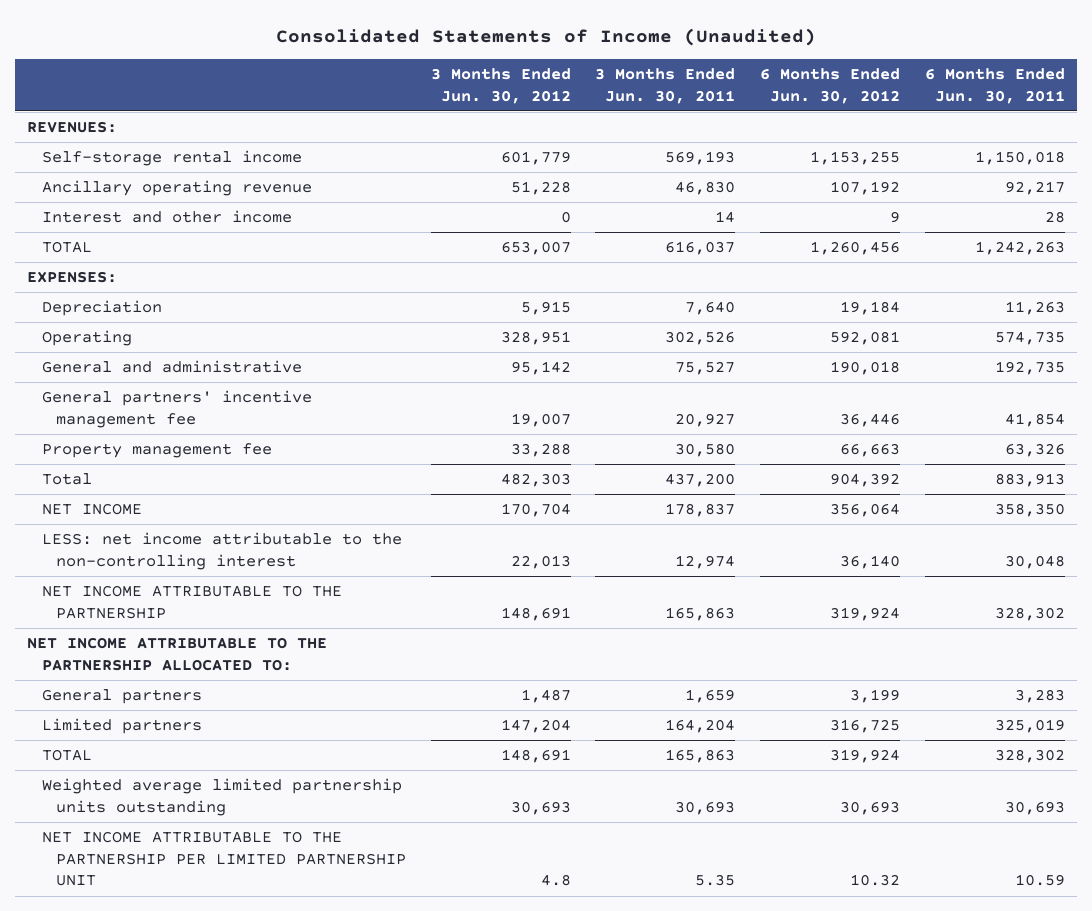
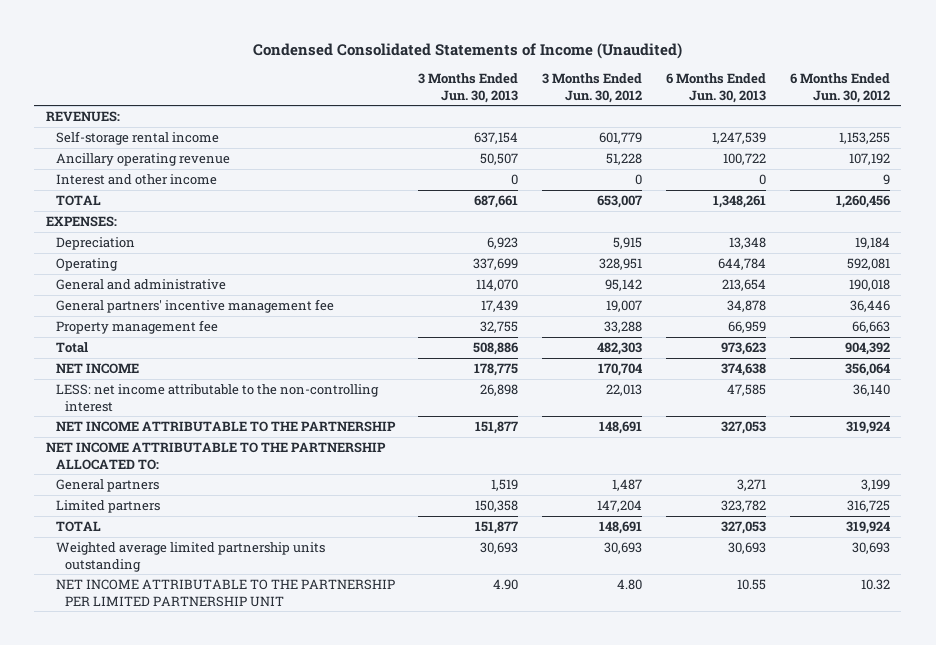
- Consolidated Statements of Income (Unaudited)
+ Condensed Consolidated Statements of Income (Unaudited)
- | 3 Months Ended Jun. 30, 2012 | 3 Months Ended Jun. 30, 2011 | 6 Months Ended Jun. 30, 2012 | 6 Months Ended Jun. 30, 2011
+ | 3 Months Ended Jun. 30, 2013 | 3 Months Ended Jun. 30, 2012 | 6 Months Ended Jun. 30, 2013 | 6 Months Ended Jun. 30, 2012
- NET INCOME ATTRIBUTABLE TO THE PARTNERSHIP PER LIMITED PARTNERSHIP UNIT | 4.8 | 5.35 | 10.32 | 10.59
+ NET INCOME ATTRIBUTABLE TO THE PARTNERSHIP PER LIMITED PARTNERSHIP UNIT | 4.90 | 4.80 | 10.55 | 10.32

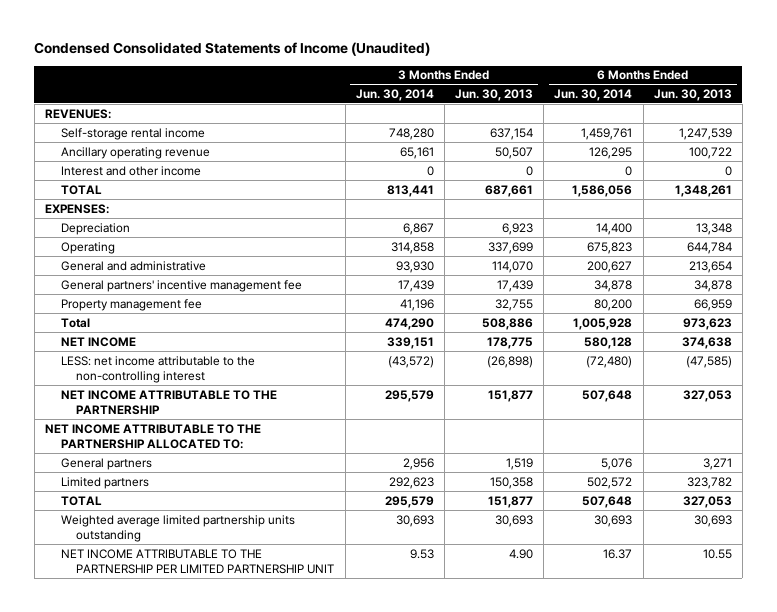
- | 3 Months Ended Jun. 30, 2013 | 3 Months Ended Jun. 30, 2012 | 6 Months Ended Jun. 30, 2013 | 6 Months Ended Jun. 30, 2012
+ | 3 Months Ended Jun. 30, 2014 | 3 Months Ended Jun. 30, 2013 | 6 Months Ended Jun. 30, 2014 | 6 Months Ended Jun. 30, 2013
- LESS: net income attributable to the non-controlling interest | 26,898 | 22,013 | 47,585 | 36,140
+ LESS: net income attributable to the non-controlling interest | (43,572) | (26,898) | (72,480) | (47,585)

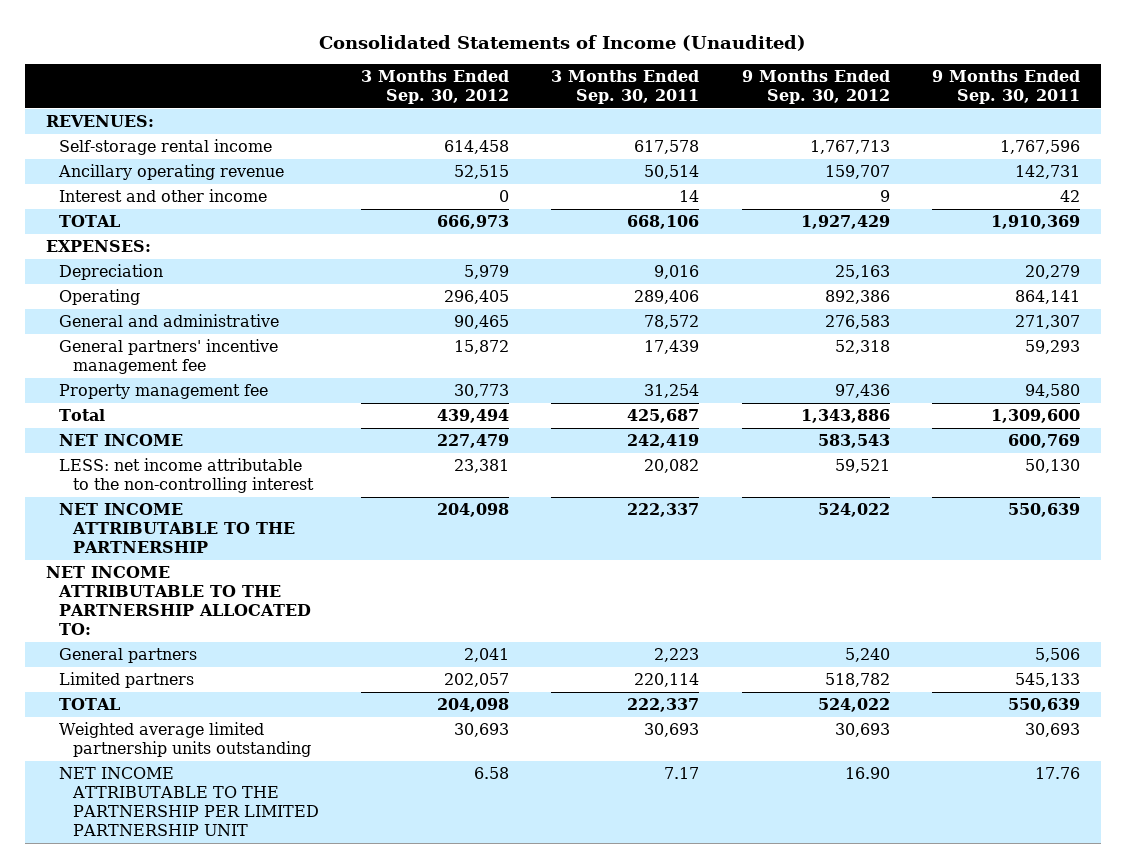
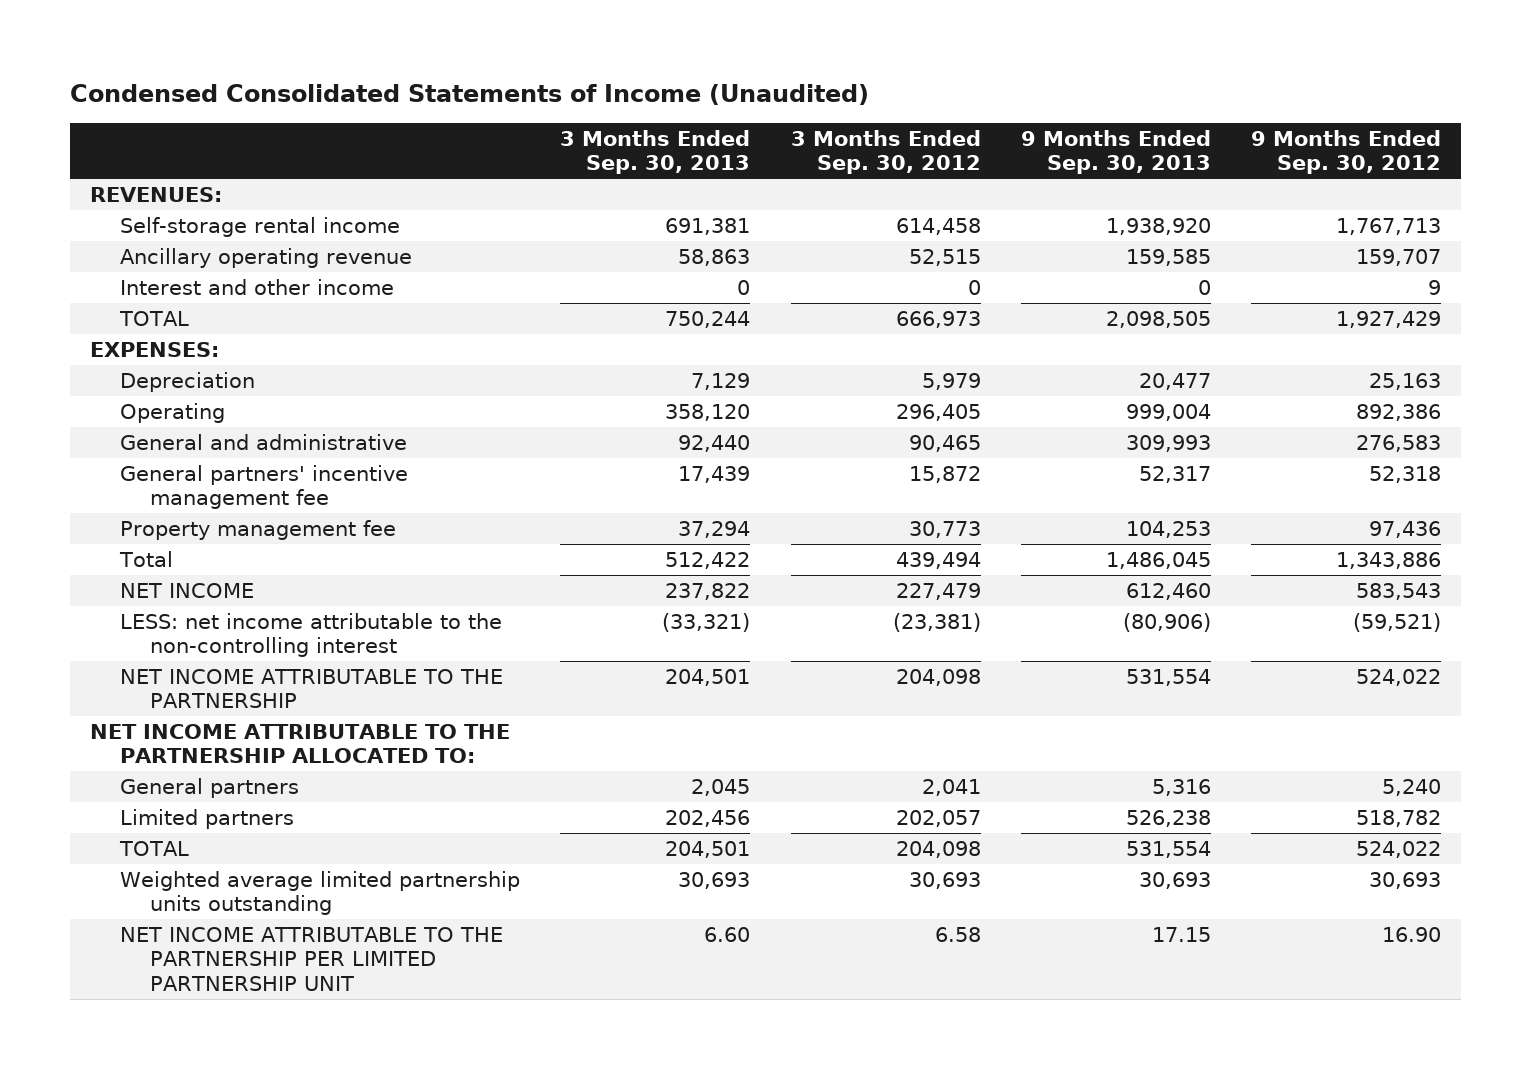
- Consolidated Statements of Income (Unaudited)
+ Condensed Consolidated Statements of Income (Unaudited)
- | 3 Months Ended Sep. 30, 2012 | 3 Months Ended Sep. 30, 2011 | 9 Months Ended Sep. 30, 2012 | 9 Months Ended Sep. 30, 2011
+ | 3 Months Ended Sep. 30, 2013 | 3 Months Ended Sep. 30, 2012 | 9 Months Ended Sep. 30, 2013 | 9 Months Ended Sep. 30, 2012
- LESS: net income attributable to the non-controlling interest | 23,381 | 20,082 | 59,521 | 50,130
+ LESS: net income attributable to the non-controlling interest | (33,321) | (23,381) | (80,906) | (59,521)

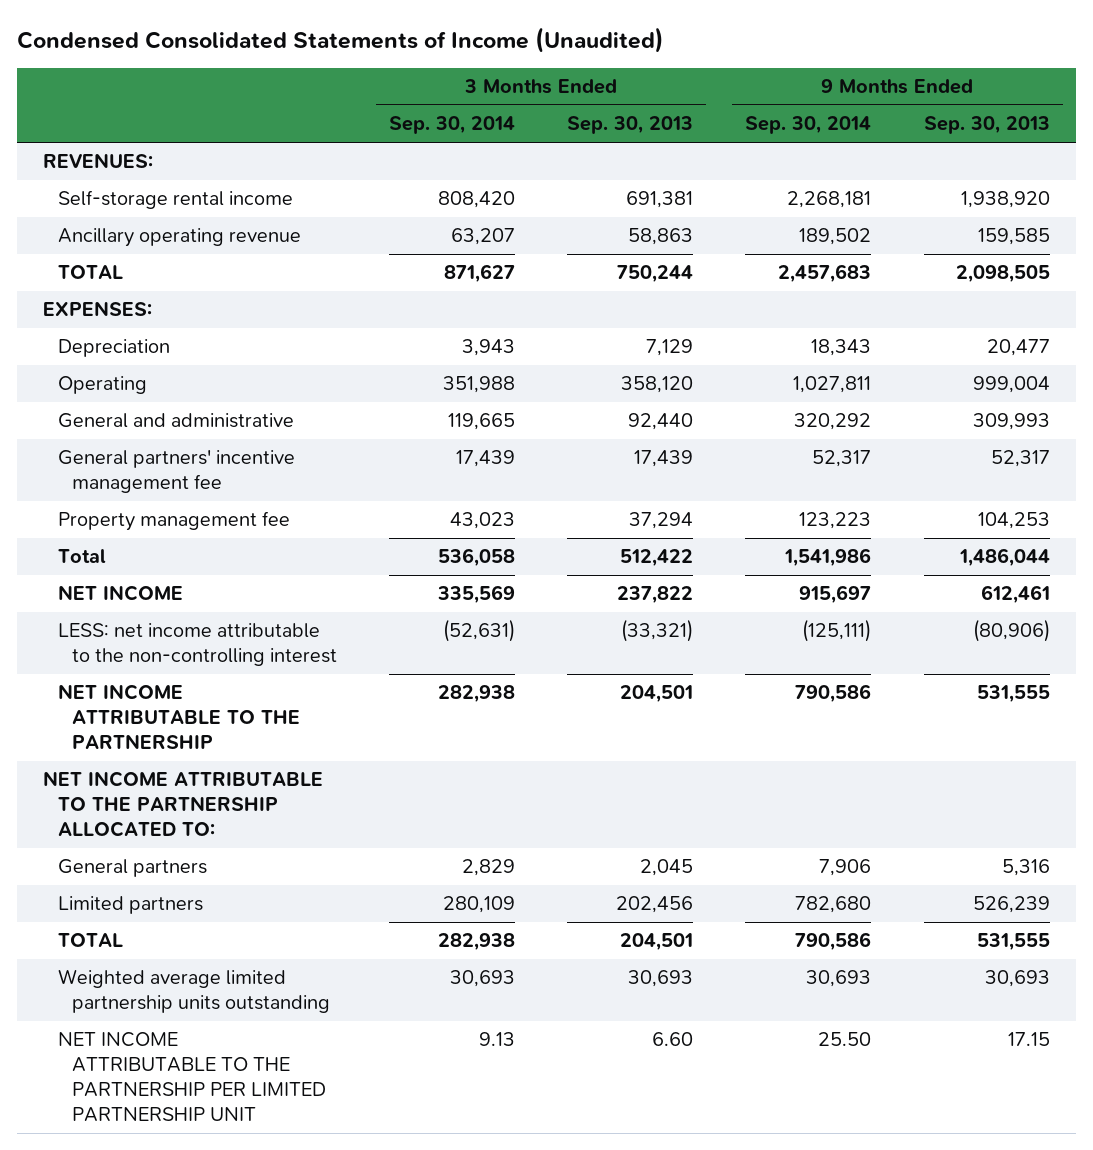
- | 3 Months Ended Sep. 30, 2013 | 3 Months Ended Sep. 30, 2012 | 9 Months Ended Sep. 30, 2013 | 9 Months Ended Sep. 30, 2012
+ | 3 Months Ended Sep. 30, 2014 | 3 Months Ended Sep. 30, 2013 | 9 Months Ended Sep. 30, 2014 | 9 Months Ended Sep. 30, 2013
- Interest and other income | 0 | 0 | 0 | 9
- Total | 512,422 | 439,494 | 1,486,045 | 1,343,886
- NET INCOME | 237,822 | 227,479 | 612,460 | 583,543
+ Total | 536,058 | 512,422 | 1,541,986 | 1,486,044
+ NET INCOME | 335,569 | 237,822 | 915,697 | 612,461
- NET INCOME ATTRIBUTABLE TO THE PARTNERSHIP | 204,501 | 204,098 | 531,554 | 524,022
+ NET INCOME ATTRIBUTABLE TO THE PARTNERSHIP | 282,938 | 204,501 | 790,586 | 531,555
- Limited partners | 202,456 | 202,057 | 526,238 | 518,782
- TOTAL | 204,501 | 204,098 | 531,554 | 524,022
+ Limited partners | 280,109 | 202,456 | 782,680 | 526,239
+ TOTAL | 282,938 | 204,501 | 790,586 | 531,555

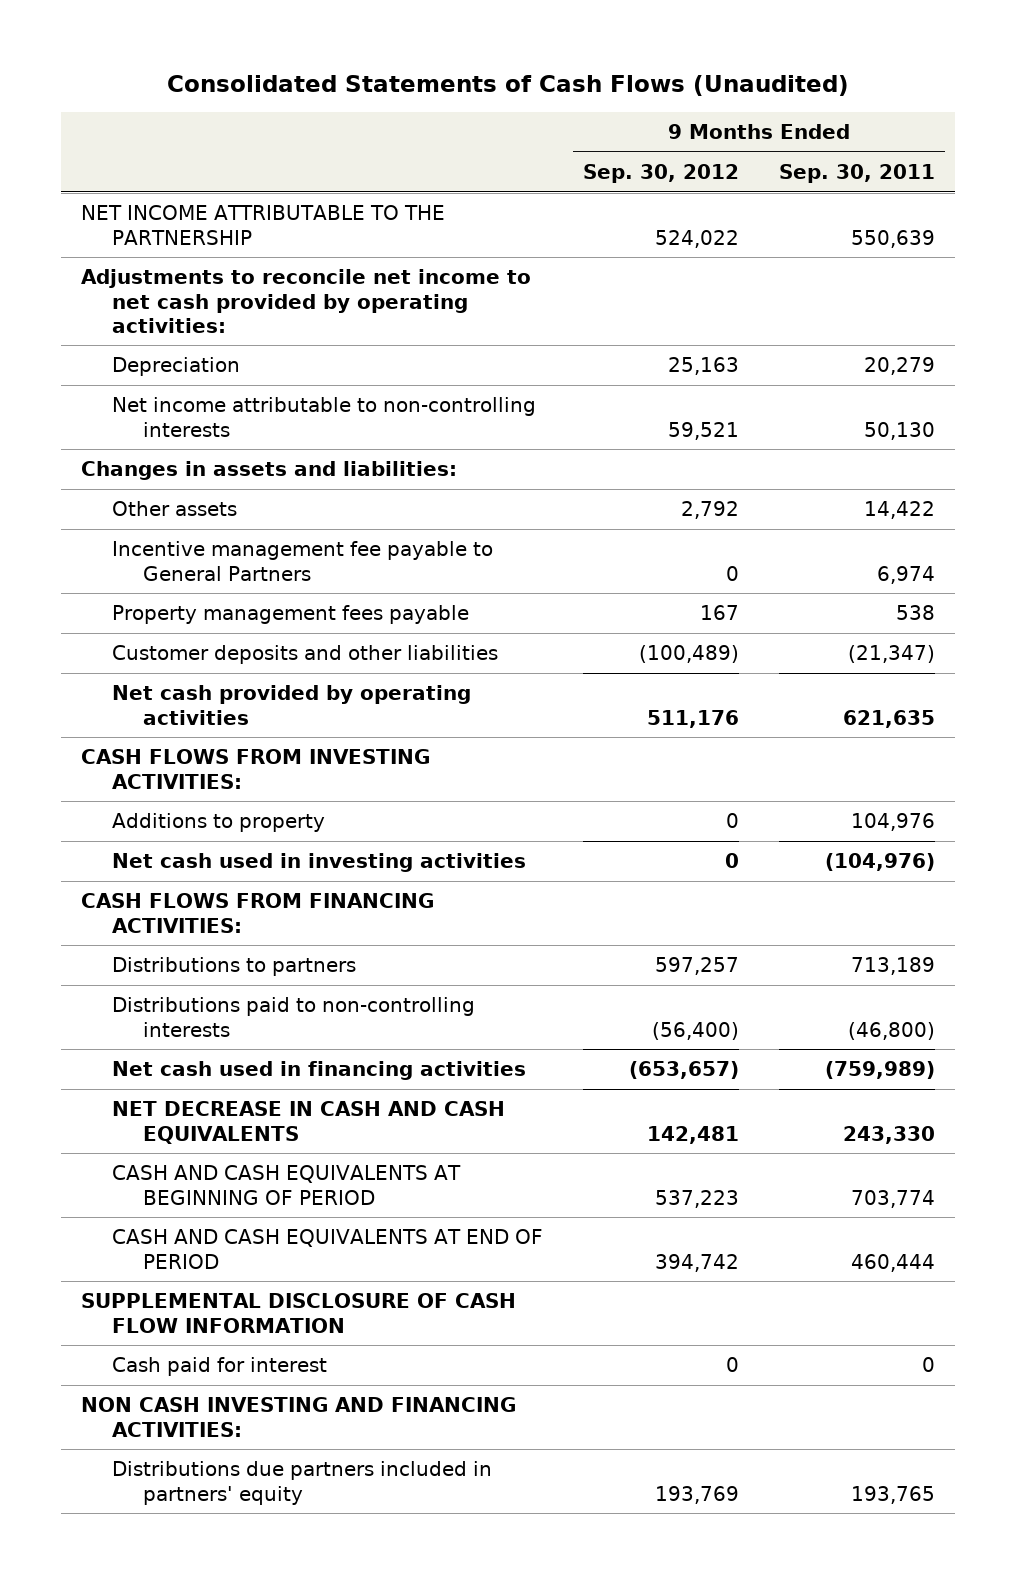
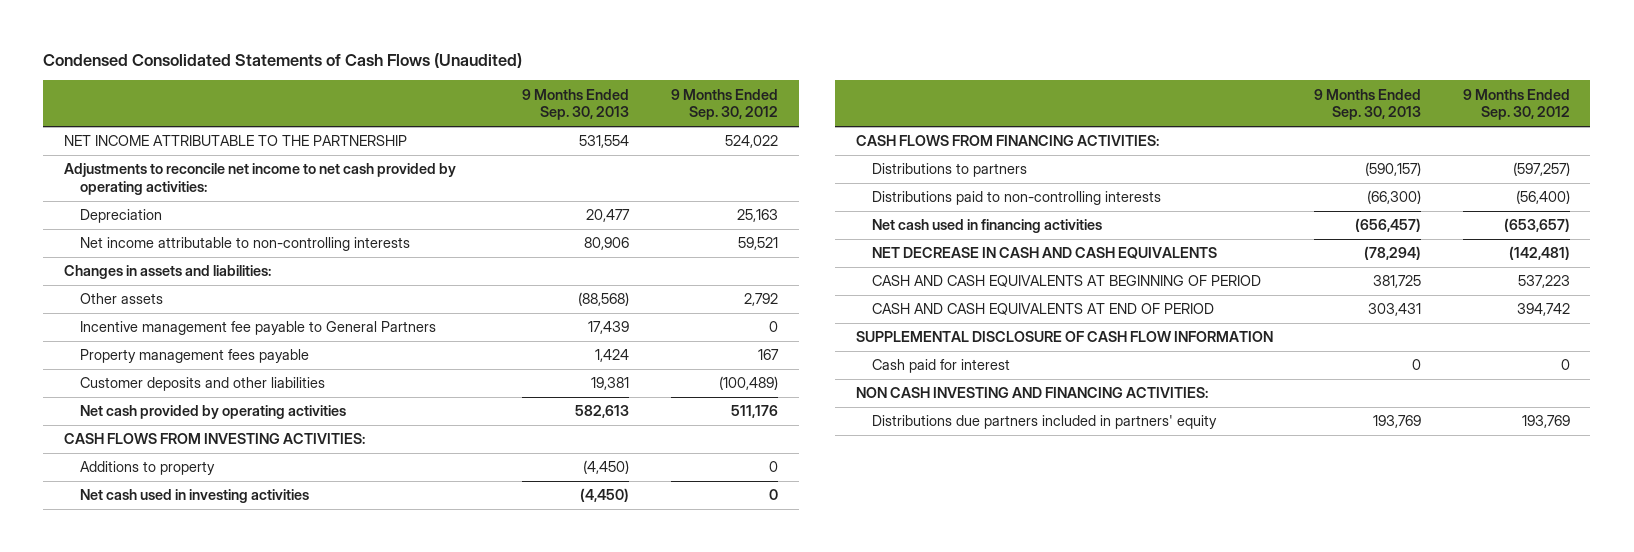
- Consolidated Statements of Cash Flows (Unaudited)
+ Condensed Consolidated Statements of Cash Flows (Unaudited)
- | 9 Months Ended Sep. 30, 2012 | 9 Months Ended Sep. 30, 2011
+ | 9 Months Ended Sep. 30, 2013 | 9 Months Ended Sep. 30, 2012
- Distributions to partners | 597,257 | 713,189
+ Distributions to partners | (590,157) | (597,257)
- NET DECREASE IN CASH AND CASH EQUIVALENTS | 142,481 | 243,330
+ NET DECREASE IN CASH AND CASH EQUIVALENTS | (78,294) | (142,481)

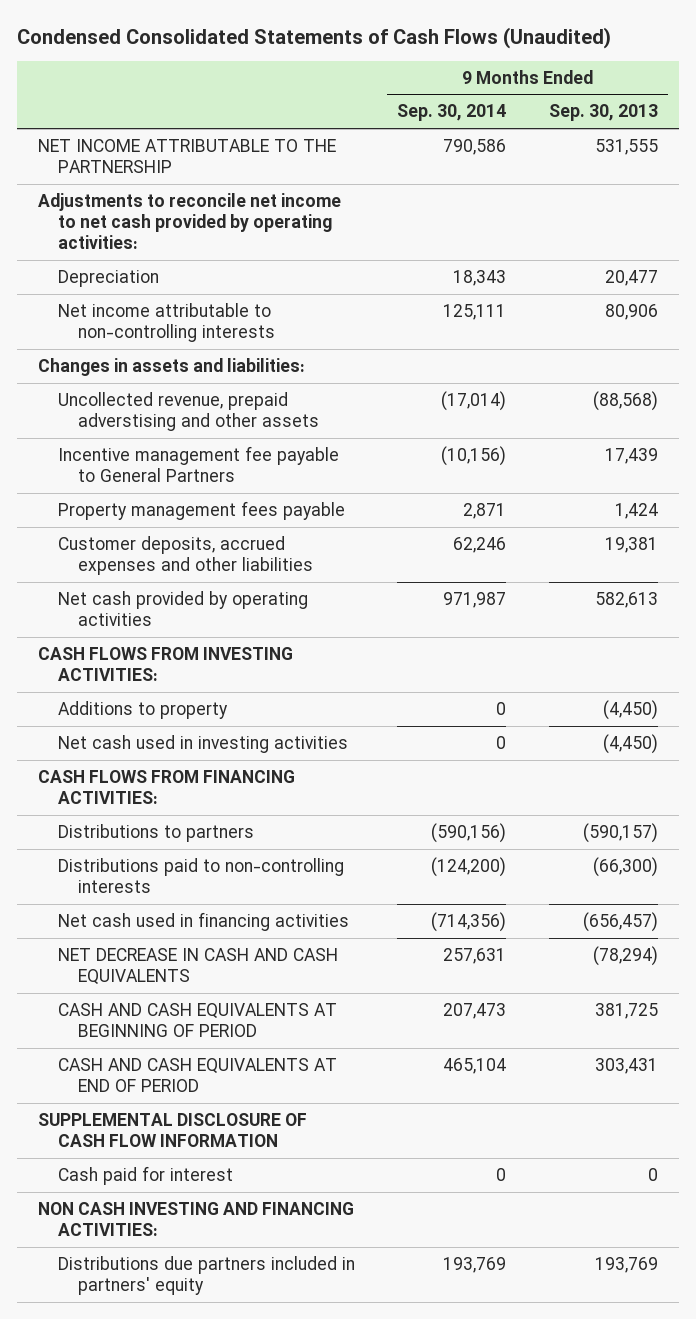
- | 9 Months Ended Sep. 30, 2013 | 9 Months Ended Sep. 30, 2012
+ | 9 Months Ended Sep. 30, 2014 | 9 Months Ended Sep. 30, 2013
- NET INCOME ATTRIBUTABLE TO THE PARTNERSHIP | 531,554 | 524,022
+ NET INCOME ATTRIBUTABLE TO THE PARTNERSHIP | 790,586 | 531,555
- Other assets | (88,568) | 2,792
+ Uncollected revenue, prepaid adverstising and other assets | (17,014) | (88,568)
- Customer deposits and other liabilities | 19,381 | (100,489)
+ Customer deposits, accrued expenses and other liabilities | 62,246 | 19,381

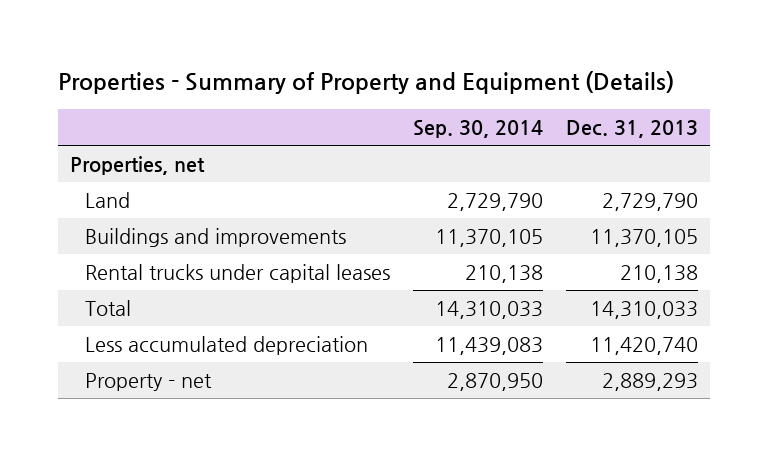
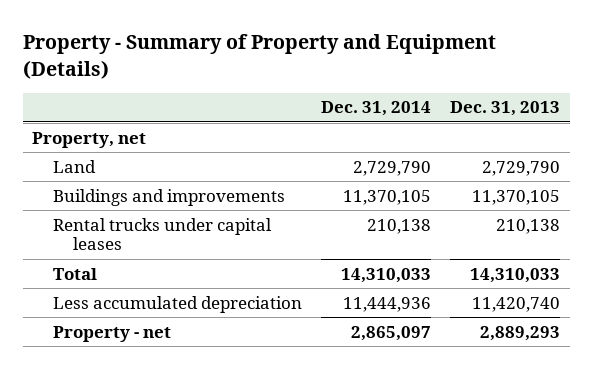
- Properties - Summary of Property and Equipment (Details)
+ Property - Summary of Property and Equipment (Details)
- | Sep. 30, 2014 | Dec. 31, 2013
+ | Dec. 31, 2014 | Dec. 31, 2013
- Properties, net
+ Property, net

